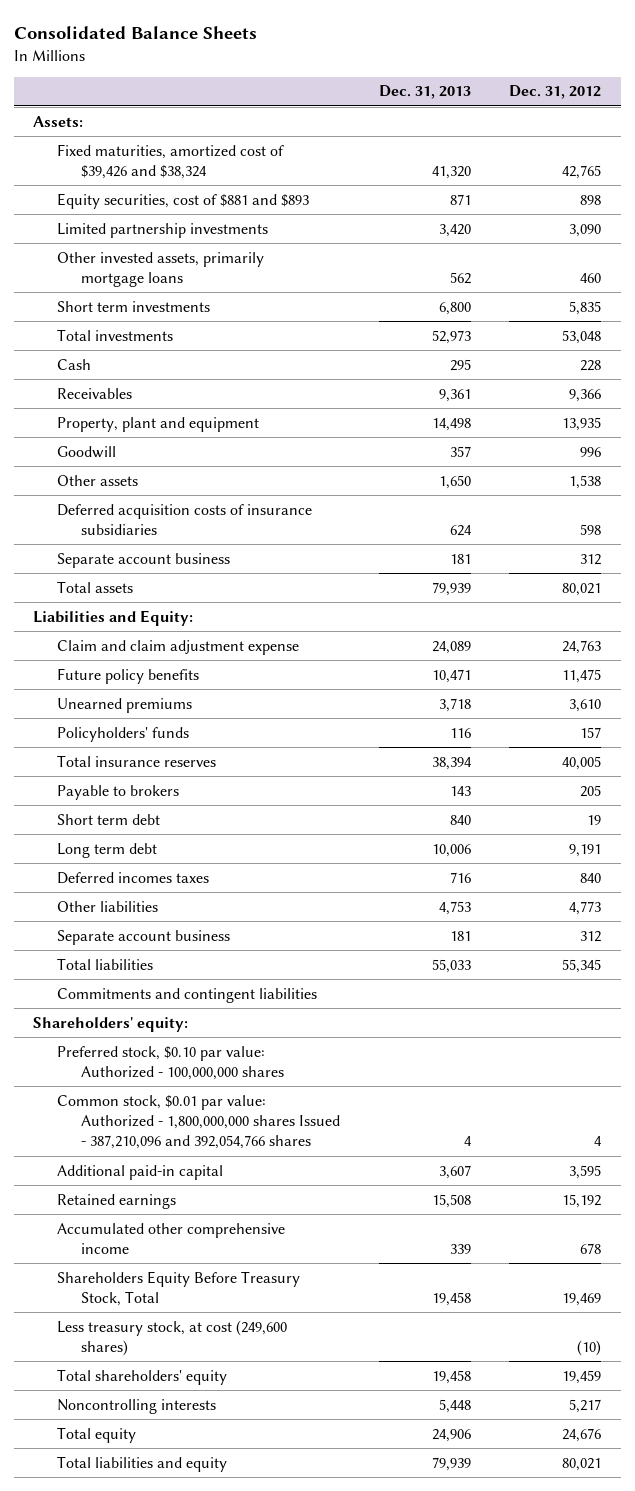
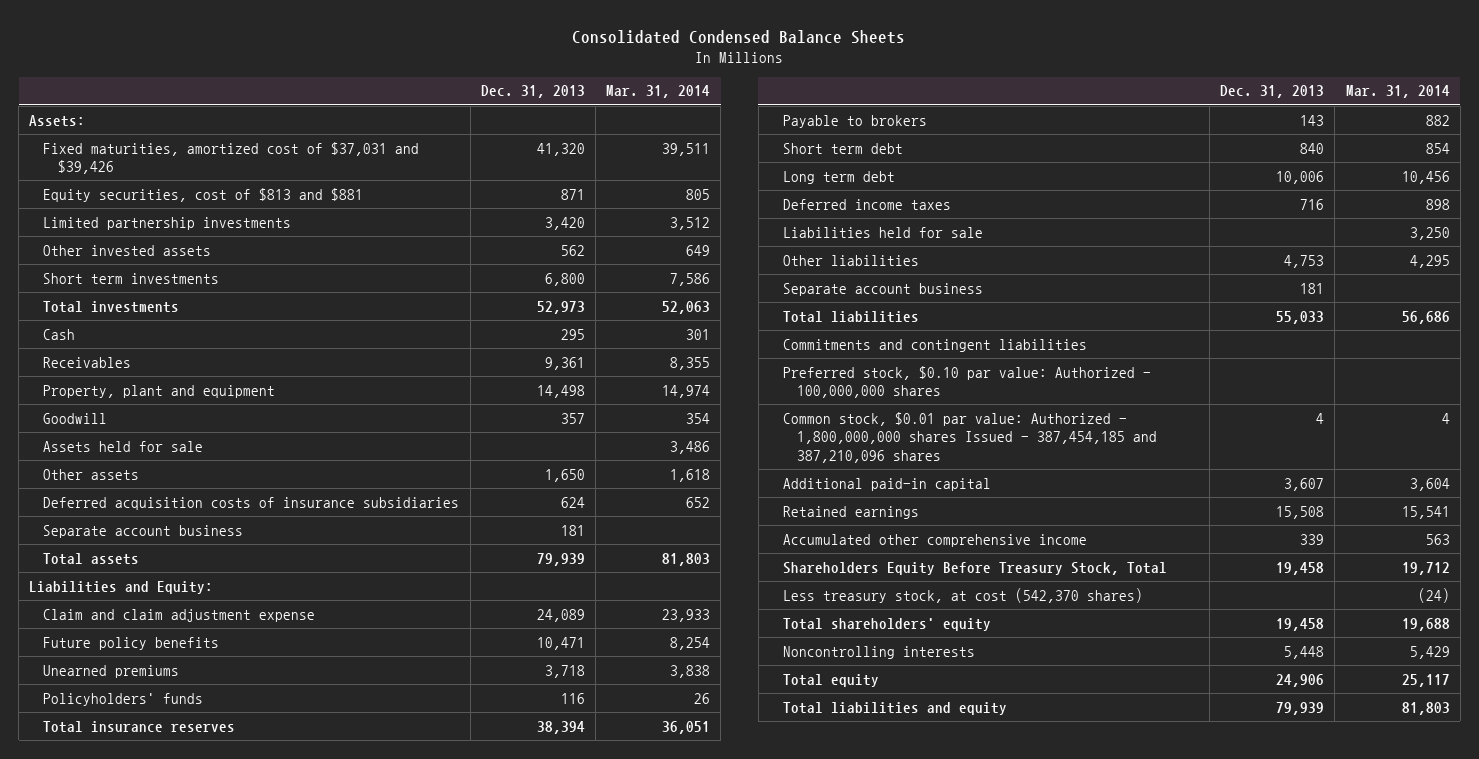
- Consolidated Balance Sheets
+ Consolidated Condensed Balance Sheets
- | Dec. 31, 2013 | Dec. 31, 2012
+ | Dec. 31, 2013 | Mar. 31, 2014
- Fixed maturities, amortized cost of $39,426 and $38,324 | 41,320 | 42,765
- Equity securities, cost of $881 and $893 | 871 | 898
+ Fixed maturities, amortized cost of $37,031 and $39,426 | 41,320 | 39,511
+ Equity securities, cost of $813 and $881 | 871 | 805
- Other invested assets, primarily mortgage loans | 562 | 460
+ Other invested assets | 562 | 649
+ Assets held for sale | | 3,486
- Deferred incomes taxes | 716 | 840
+ Deferred income taxes | 716 | 898
+ Liabilities held for sale | | 3,250
- Shareholders' equity:
- Common stock, $0.01 par value: Authorized - 1,800,000,000 shares Issued - 387,210,096 and 392,054,766 shares | 4 | 4
+ Common stock, $0.01 par value: Authorized - 1,800,000,000 shares Issued - 387,454,185 and 387,210,096 shares | 4 | 4
- Less treasury stock, at cost (249,600 shares) | | (10)
+ Less treasury stock, at cost (542,370 shares) | | (24)

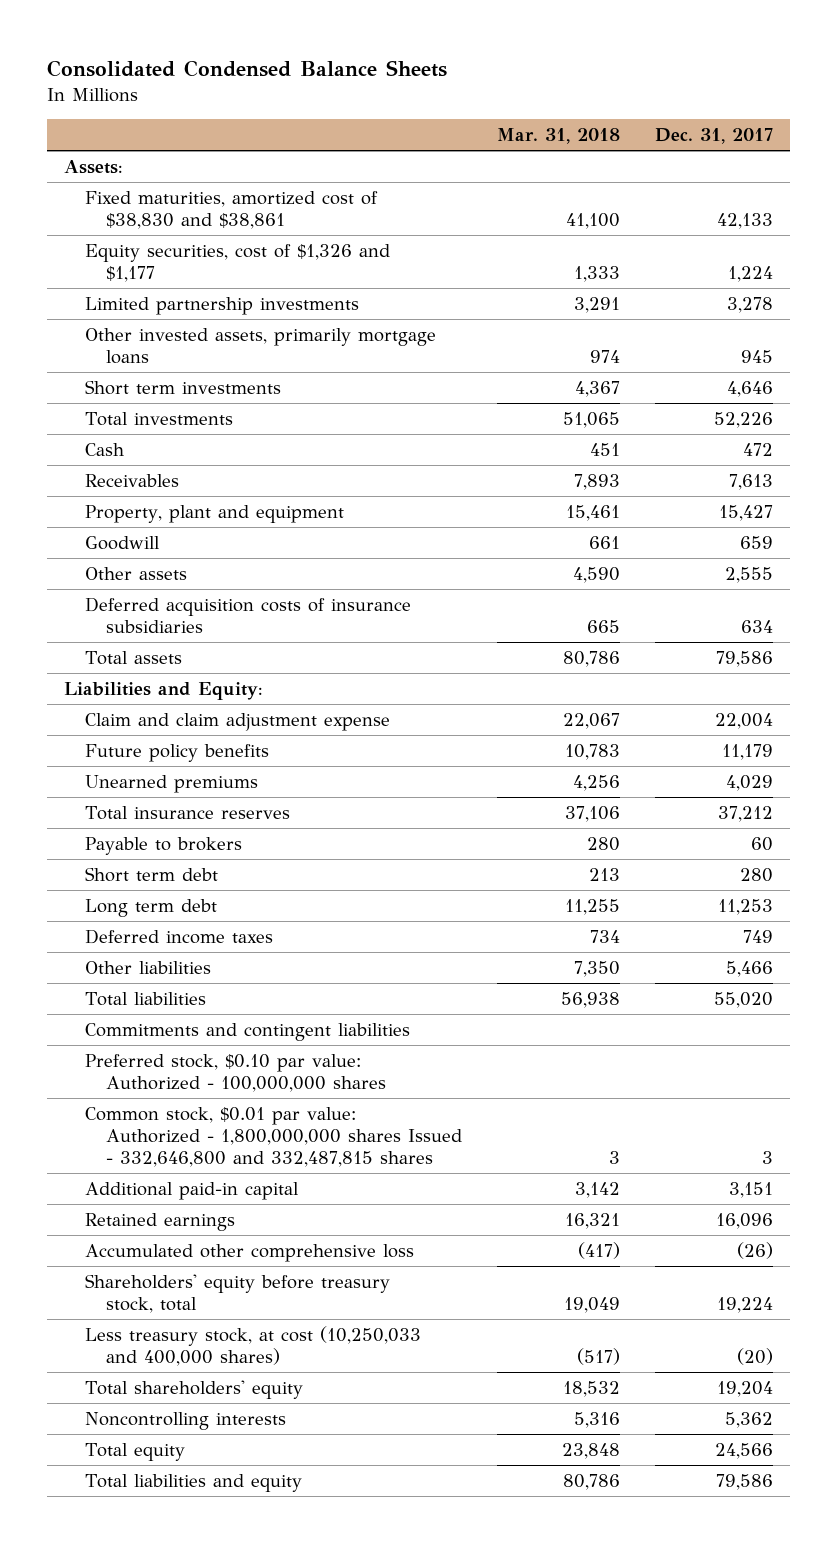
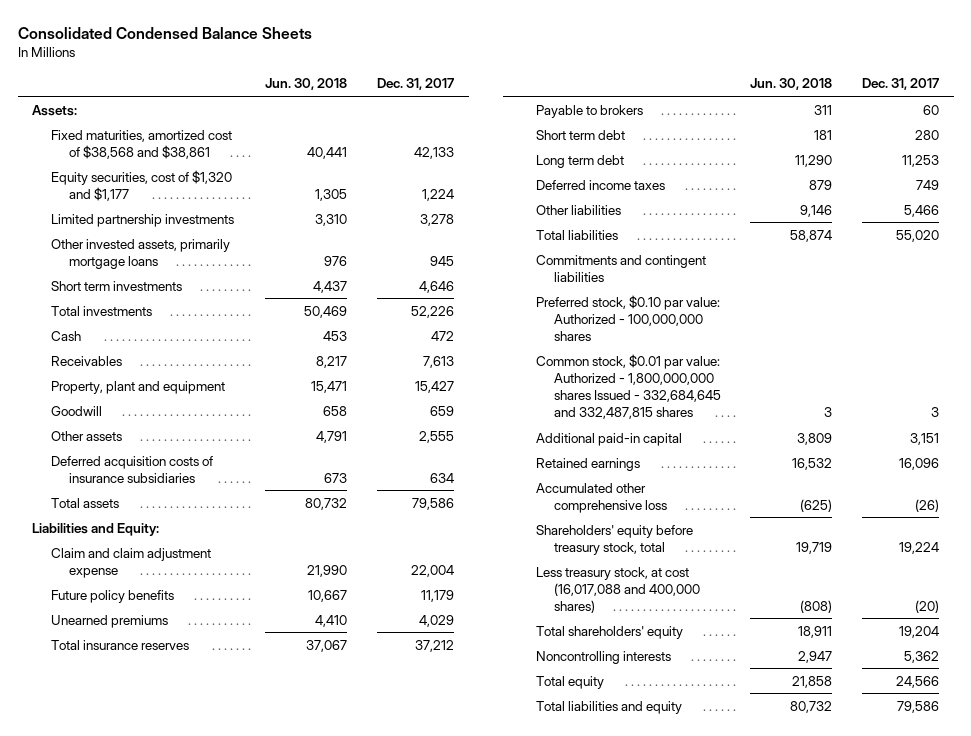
- | Mar. 31, 2018 | Dec. 31, 2017
+ | Jun. 30, 2018 | Dec. 31, 2017
- Fixed maturities, amortized cost of $38,830 and $38,861 | 41,100 | 42,133
- Equity securities, cost of $1,326 and $1,177 | 1,333 | 1,224
+ Fixed maturities, amortized cost of $38,568 and $38,861 | 40,441 | 42,133
+ Equity securities, cost of $1,320 and $1,177 | 1,305 | 1,224
- Common stock, $0.01 par value: Authorized - 1,800,000,000 shares Issued - 332,646,800 and 332,487,815 shares | 3 | 3
+ Common stock, $0.01 par value: Authorized - 1,800,000,000 shares Issued - 332,684,645 and 332,487,815 shares | 3 | 3
- Less treasury stock, at cost (10,250,033 and 400,000 shares) | (517) | (20)
+ Less treasury stock, at cost (16,017,088 and 400,000 shares) | (808) | (20)

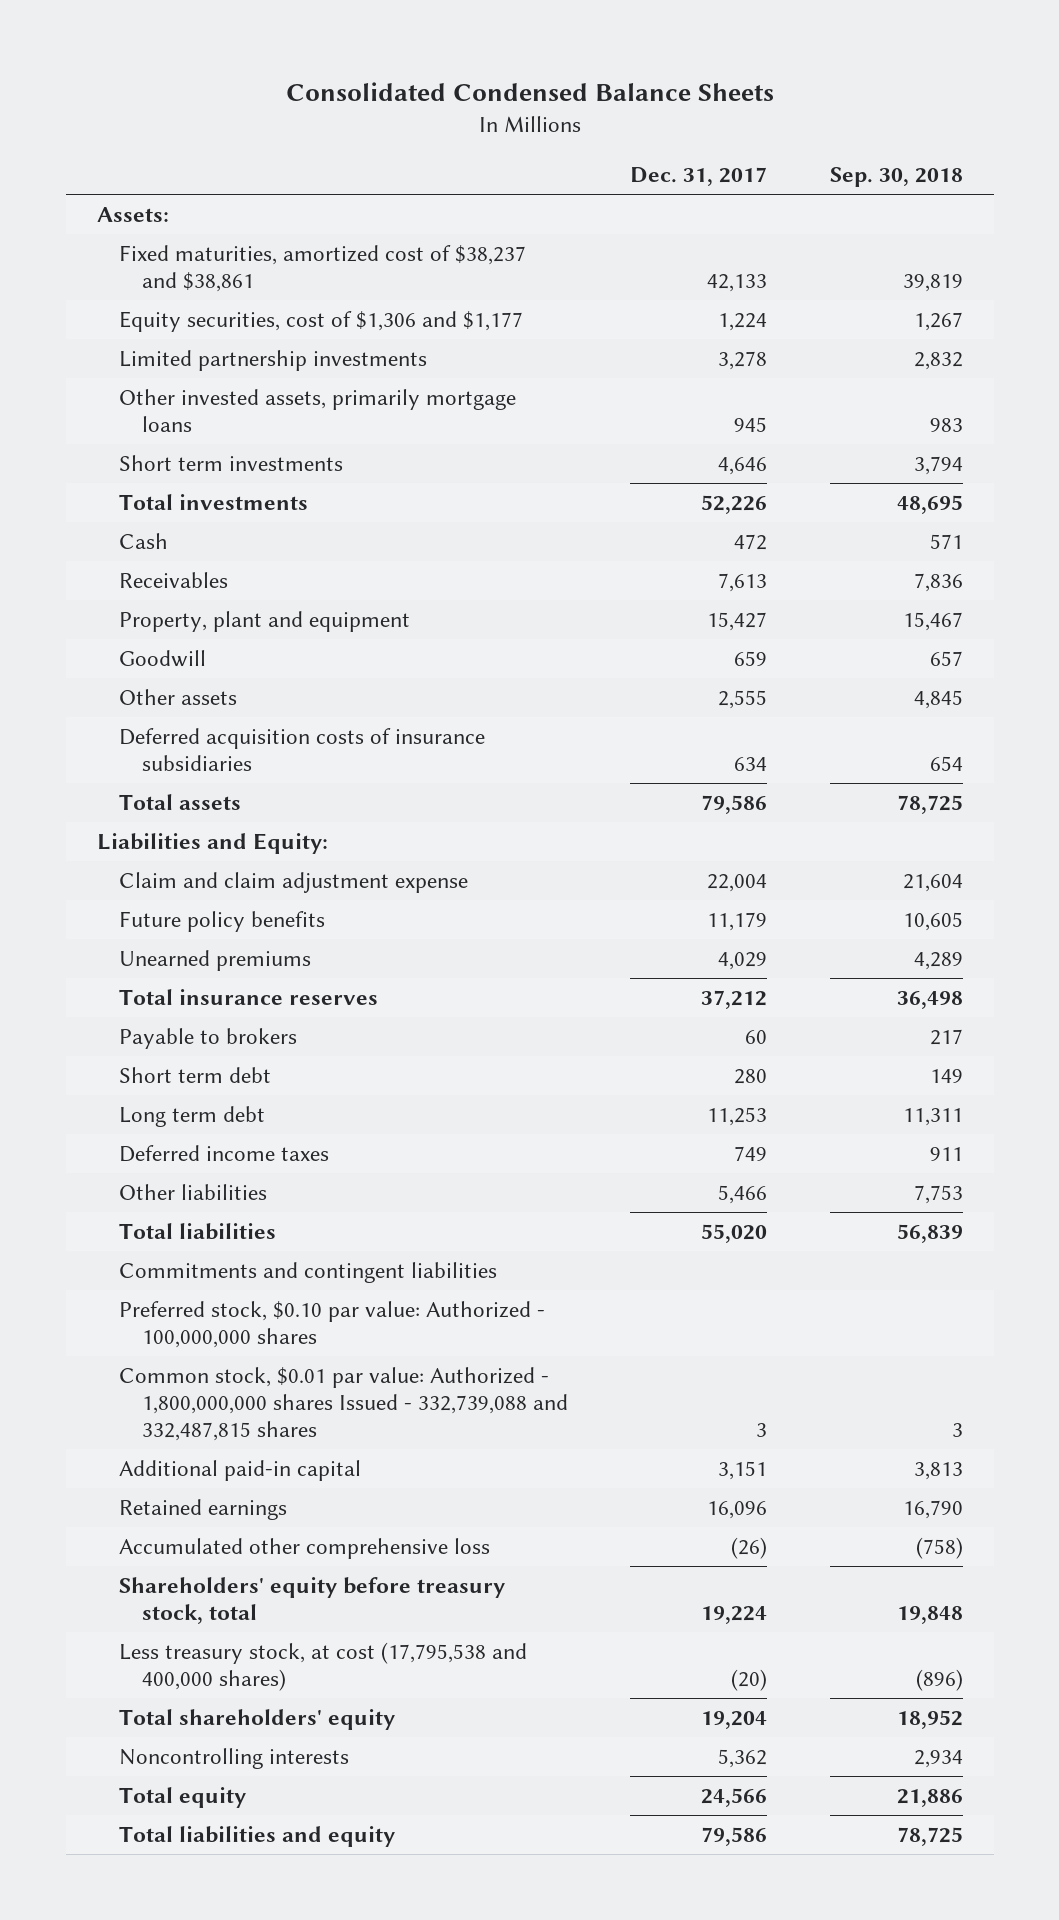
- | Jun. 30, 2018 | Dec. 31, 2017
+ | Dec. 31, 2017 | Sep. 30, 2018
- Fixed maturities, amortized cost of $38,568 and $38,861 | 40,441 | 42,133
- Equity securities, cost of $1,320 and $1,177 | 1,305 | 1,224
+ Fixed maturities, amortized cost of $38,237 and $38,861 | 42,133 | 39,819
+ Equity securities, cost of $1,306 and $1,177 | 1,224 | 1,267
- Common stock, $0.01 par value: Authorized - 1,800,000,000 shares Issued - 332,684,645 and 332,487,815 shares | 3 | 3
+ Common stock, $0.01 par value: Authorized - 1,800,000,000 shares Issued - 332,739,088 and 332,487,815 shares | 3 | 3
- Less treasury stock, at cost (16,017,088 and 400,000 shares) | (808) | (20)
+ Less treasury stock, at cost (17,795,538 and 400,000 shares) | (20) | (896)

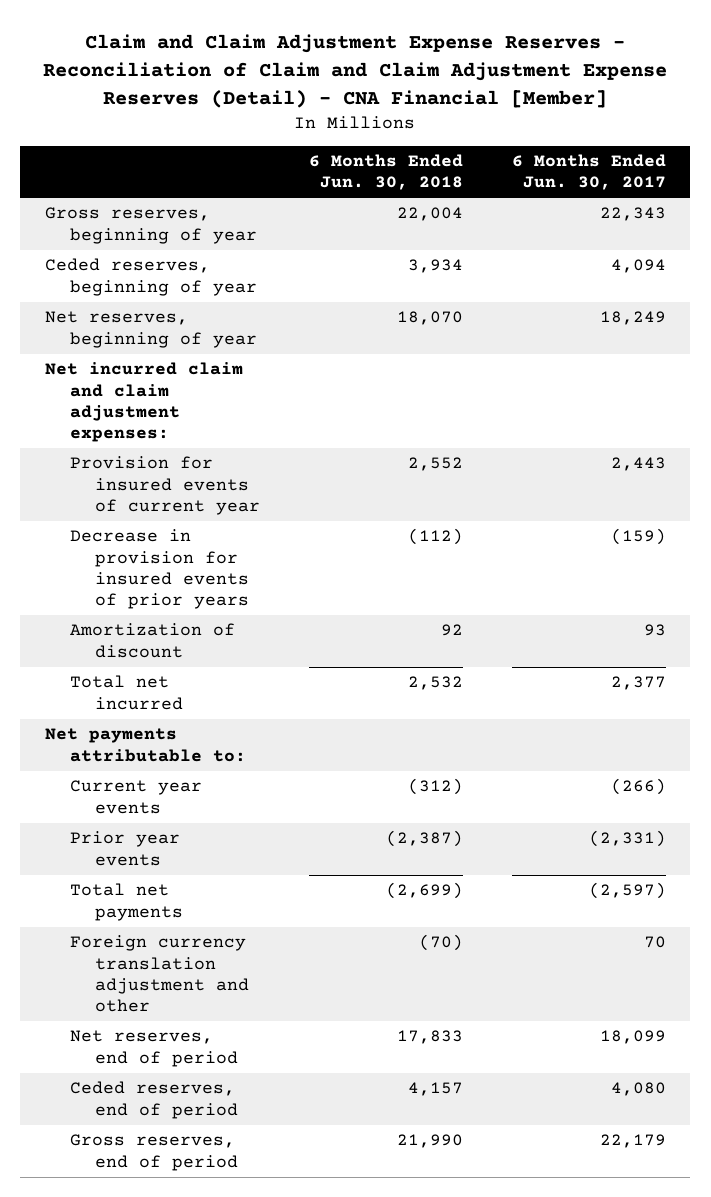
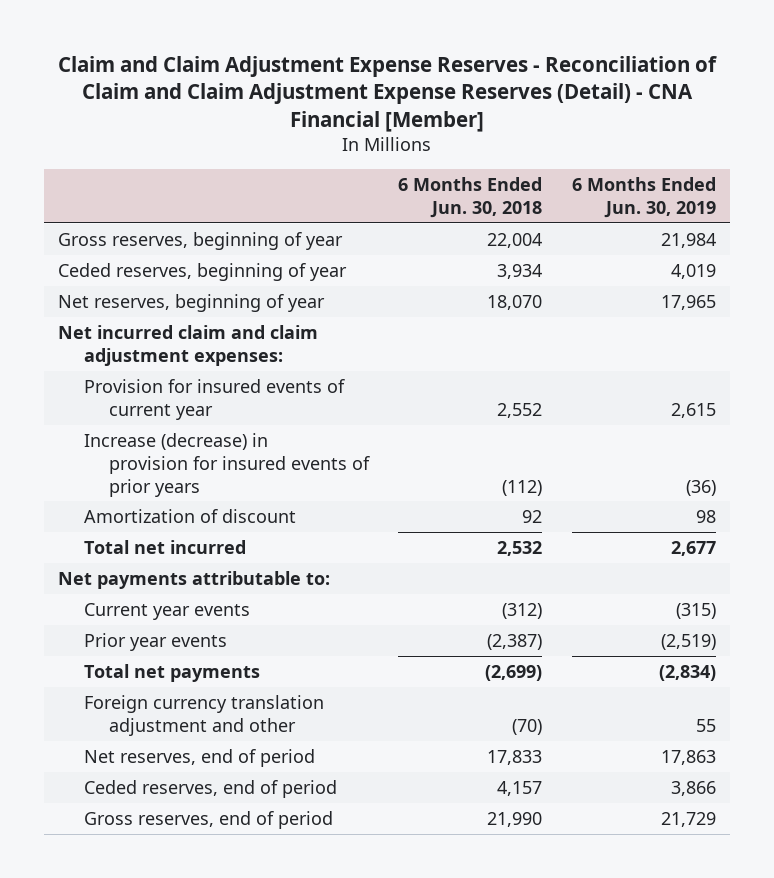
- | 6 Months Ended Jun. 30, 2018 | 6 Months Ended Jun. 30, 2017
+ | 6 Months Ended Jun. 30, 2018 | 6 Months Ended Jun. 30, 2019
- Decrease in provision for insured events of prior years | (112) | (159)
+ Increase (decrease) in provision for insured events of prior years | (112) | (36)

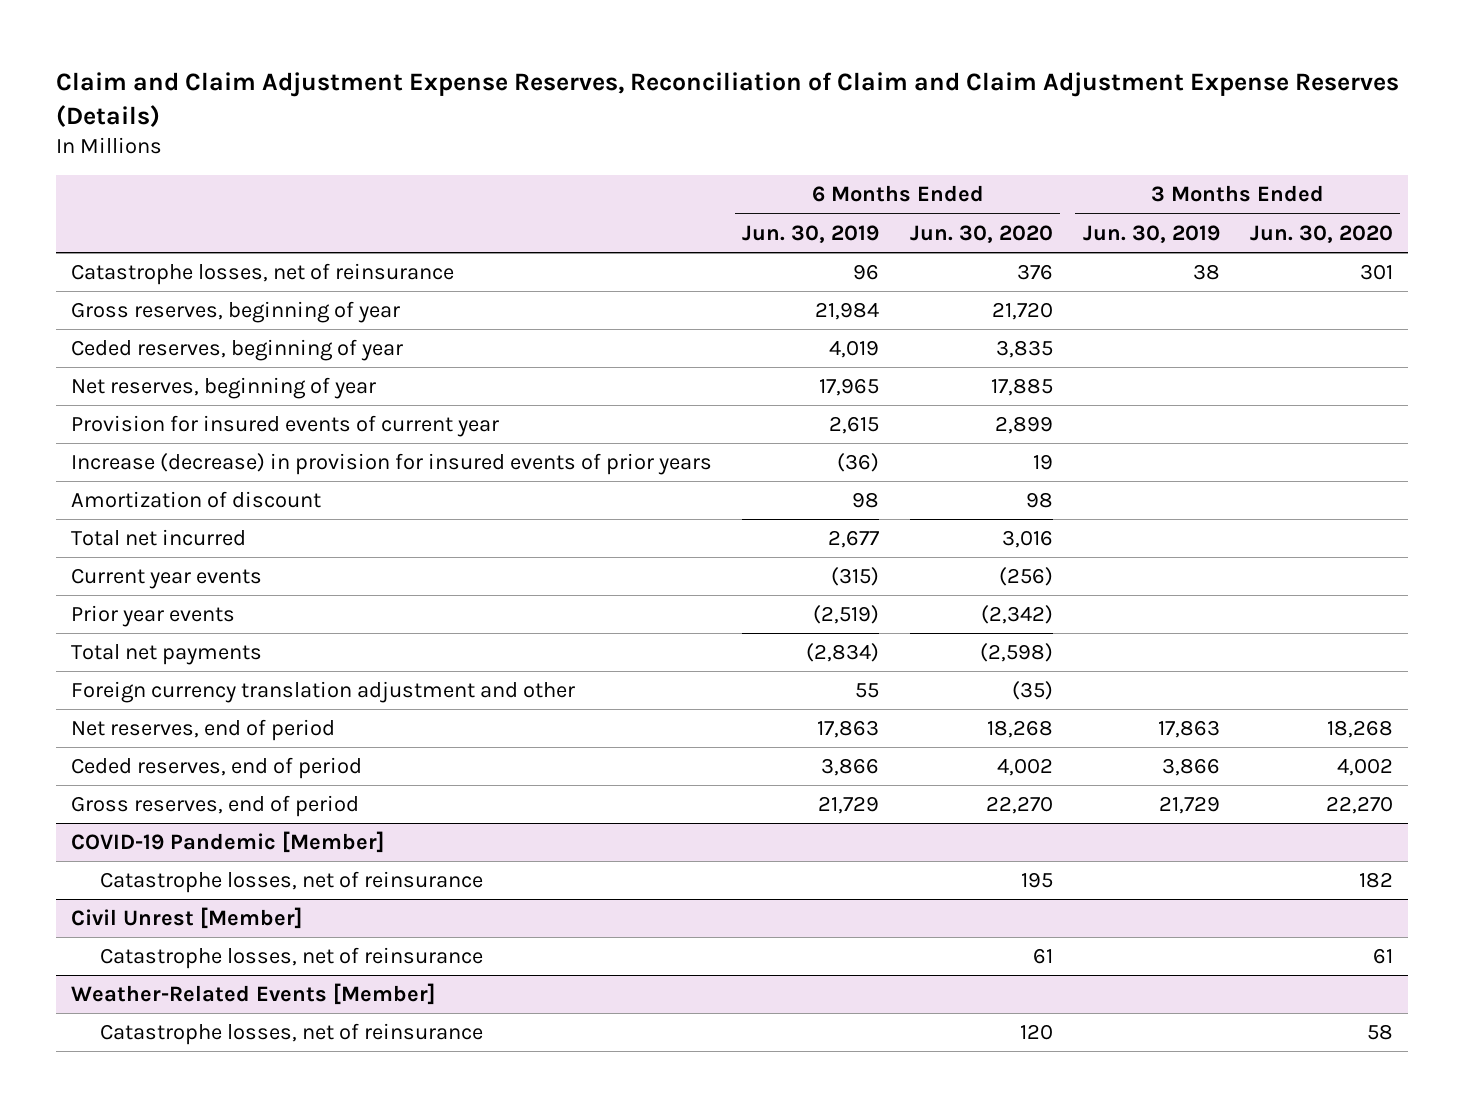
- Claim and Claim Adjustment Expense Reserves - Reconciliation of Claim and Claim Adjustment Expense Reserves (Detail) - CNA Financial [Member]
+ Claim and Claim Adjustment Expense Reserves, Reconciliation of Claim and Claim Adjustment Expense Reserves (Details)
- | 6 Months Ended Jun. 30, 2018 | 6 Months Ended Jun. 30, 2019
+ | 6 Months Ended Jun. 30, 2019 | 6 Months Ended Jun. 30, 2020 | 3 Months Ended Jun. 30, 2019 | 3 Months Ended Jun. 30, 2020
+ Catastrophe losses, net of reinsurance | 96 | 376 | 38 | 301
- Net incurred claim and claim adjustment expenses:
- Net payments attributable to:
+ COVID-19 Pandemic [Member]
+ Catastrophe losses, net of reinsurance | | 195 | | 182
+ Civil Unrest [Member]
+ Catastrophe losses, net of reinsurance | | 61 | | 61
+ Weather-Related Events [Member]
+ Catastrophe losses, net of reinsurance | | 120 | | 58

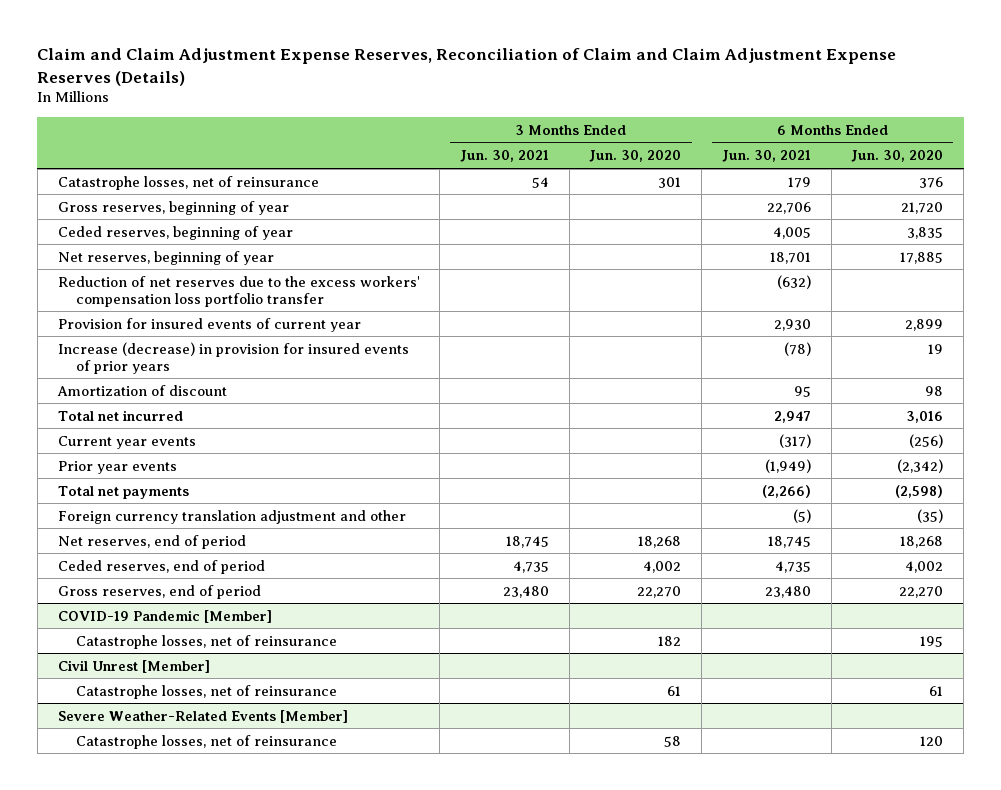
- | 6 Months Ended Jun. 30, 2019 | 6 Months Ended Jun. 30, 2020 | 3 Months Ended Jun. 30, 2019 | 3 Months Ended Jun. 30, 2020
+ | 3 Months Ended Jun. 30, 2021 | 3 Months Ended Jun. 30, 2020 | 6 Months Ended Jun. 30, 2021 | 6 Months Ended Jun. 30, 2020
+ Reduction of net reserves due to the excess workers' compensation loss portfolio transfer | | | (632) |
- Weather-Related Events [Member]
+ Severe Weather-Related Events [Member]

